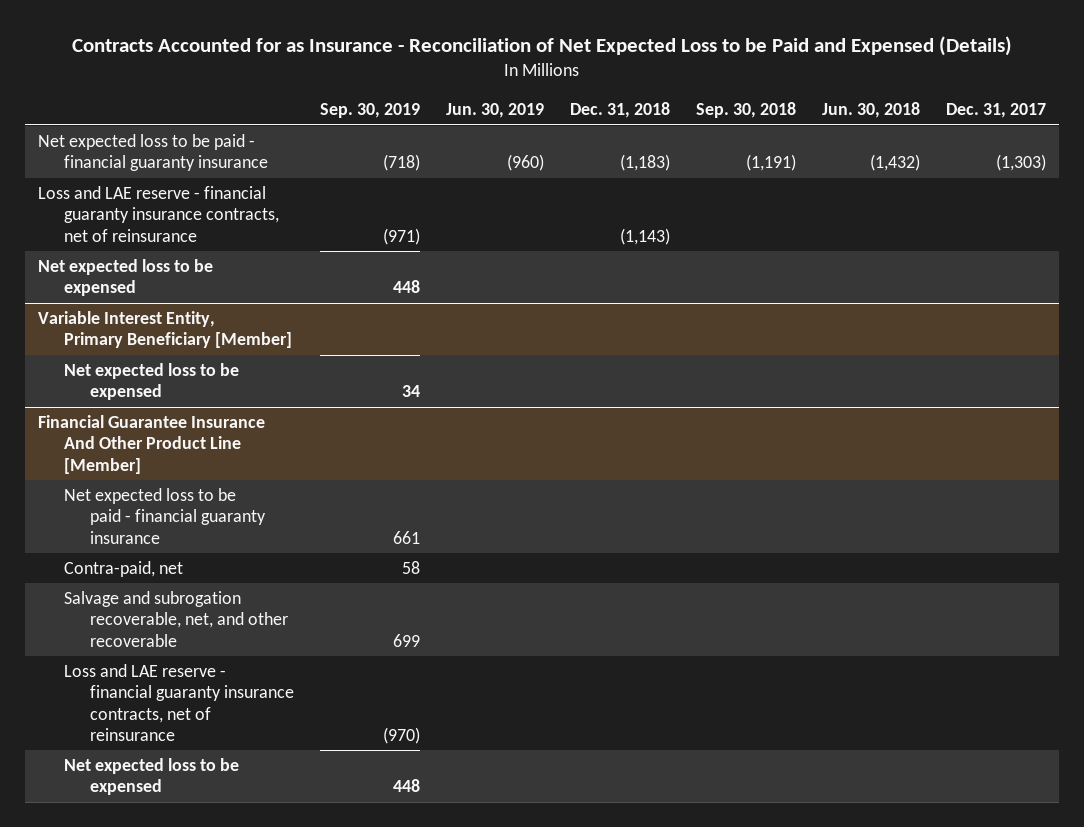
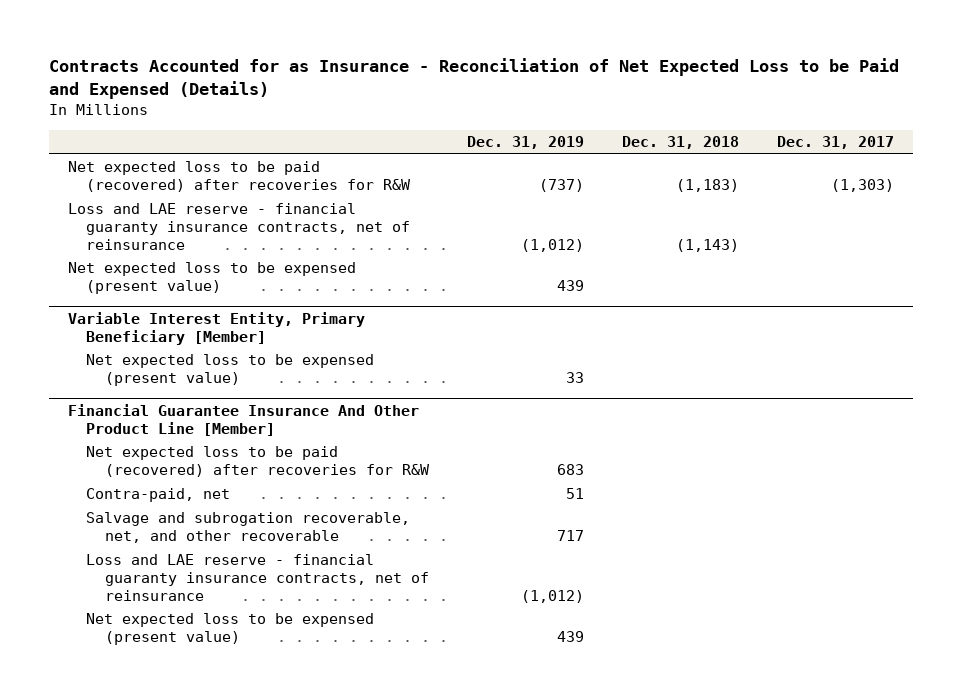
- | Sep. 30, 2019 | Jun. 30, 2019 | Dec. 31, 2018 | Sep. 30, 2018 | Jun. 30, 2018 | Dec. 31, 2017
+ | Dec. 31, 2019 | Dec. 31, 2018 | Dec. 31, 2017
- Net expected loss to be paid - financial guaranty insurance | (718) | (960) | (1,183) | (1,191) | (1,432) | (1,303)
+ Net expected loss to be paid (recovered) after recoveries for R&W | (737) | (1,183) | (1,303)
- Net expected loss to be expensed | 448 | | | | |
+ Net expected loss to be expensed (present value) | 439 | |
@ Variable Interest Entity, Primary Beneficiary [Member]
- Net expected loss to be expensed | 34 | | | | |
+ Net expected loss to be expensed (present value) | 33 | |
@ Financial Guarantee Insurance And Other Product Line [Member]
- Net expected loss to be paid - financial guaranty insurance | 661 | | | | |
+ Net expected loss to be paid (recovered) after recoveries for R&W | 683 | |
- Net expected loss to be expensed | 448 | | | | |
+ Net expected loss to be expensed (present value) | 439 | |

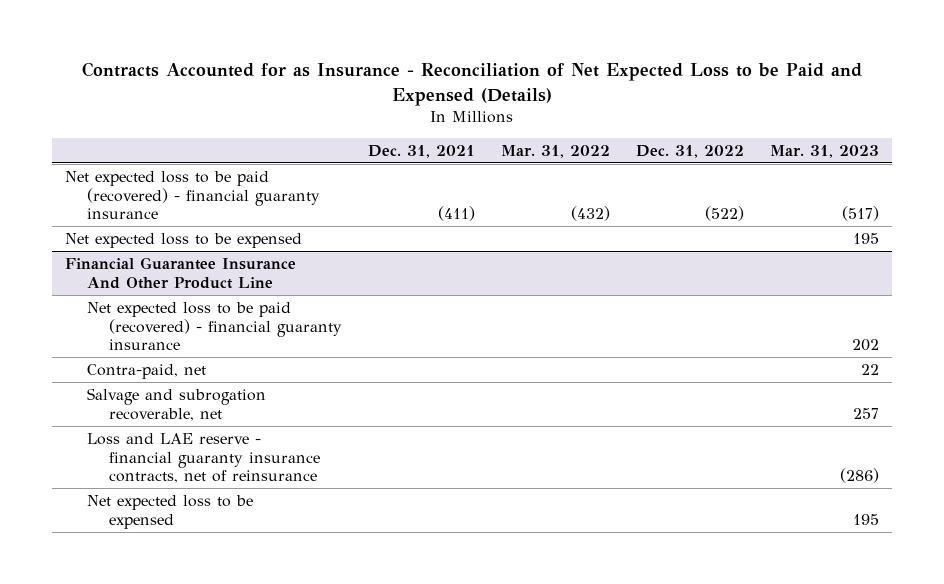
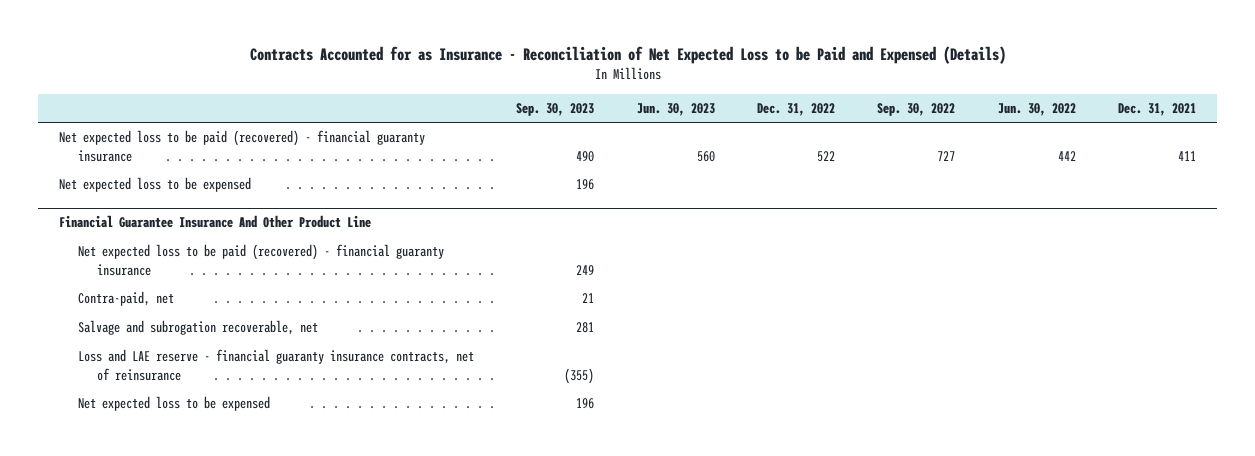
- | Dec. 31, 2021 | Mar. 31, 2022 | Dec. 31, 2022 | Mar. 31, 2023
+ | Sep. 30, 2023 | Jun. 30, 2023 | Dec. 31, 2022 | Sep. 30, 2022 | Jun. 30, 2022 | Dec. 31, 2021
- Net expected loss to be paid (recovered) - financial guaranty insurance | (411) | (432) | (522) | (517)
+ Net expected loss to be paid (recovered) - financial guaranty insurance | 490 | 560 | 522 | 727 | 442 | 411

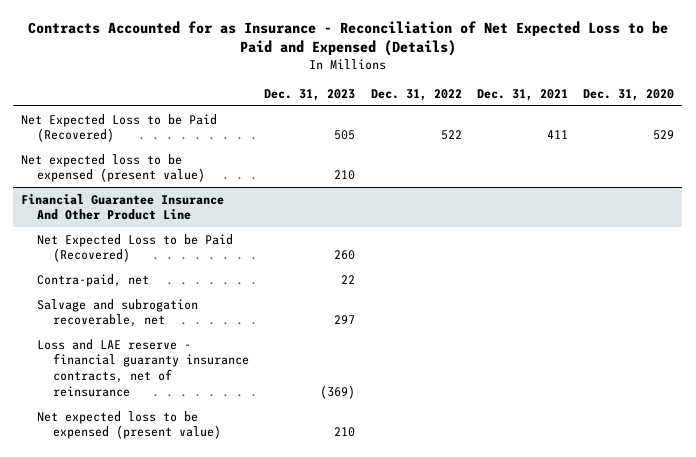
- | Sep. 30, 2023 | Jun. 30, 2023 | Dec. 31, 2022 | Sep. 30, 2022 | Jun. 30, 2022 | Dec. 31, 2021
+ | Dec. 31, 2023 | Dec. 31, 2022 | Dec. 31, 2021 | Dec. 31, 2020
- Net expected loss to be paid (recovered) - financial guaranty insurance | 490 | 560 | 522 | 727 | 442 | 411
- Net expected loss to be expensed | 196 | | | | |
+ Net Expected Loss to be Paid (Recovered) | 505 | 522 | 411 | 529
+ Net expected loss to be expensed (present value) | 210 | | |
@ Financial Guarantee Insurance And Other Product Line
- Net expected loss to be paid (recovered) - financial guaranty insurance | 249 | | | | |
+ Net Expected Loss to be Paid (Recovered) | 260 | | |
- Net expected loss to be expensed | 196 | | | | |
+ Net expected loss to be expensed (present value) | 210 | | |

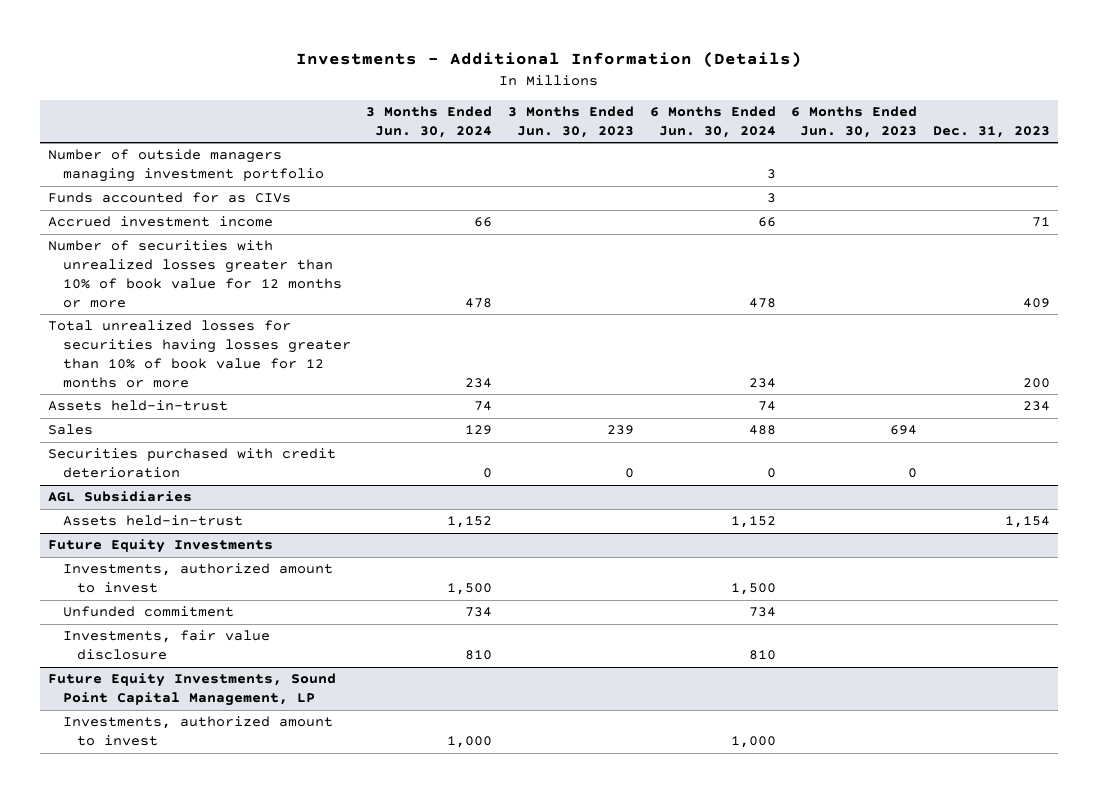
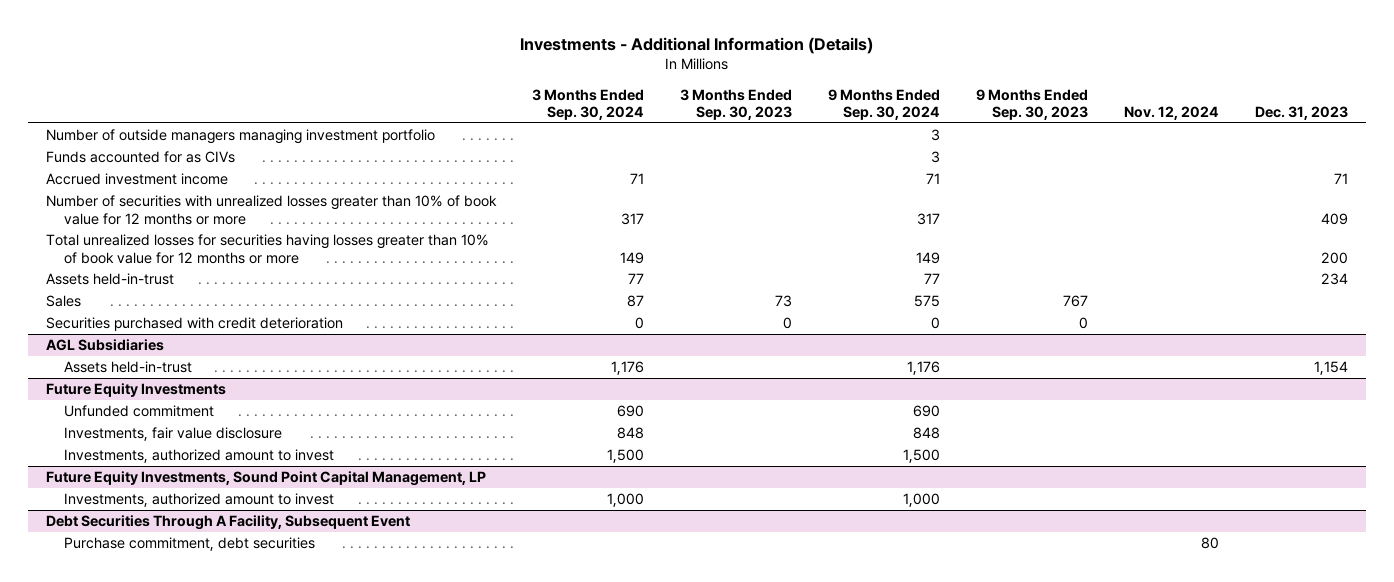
- | 3 Months Ended Jun. 30, 2024 | 3 Months Ended Jun. 30, 2023 | 6 Months Ended Jun. 30, 2024 | 6 Months Ended Jun. 30, 2023 | Dec. 31, 2023
+ | 3 Months Ended Sep. 30, 2024 | 3 Months Ended Sep. 30, 2023 | 9 Months Ended Sep. 30, 2024 | 9 Months Ended Sep. 30, 2023 | Nov. 12, 2024 | Dec. 31, 2023
@ Future Equity Investments
moved down: Investments, authorized amount to invest | 1,500 | | 1,500 | | |
+ Debt Securities Through A Facility, Subsequent Event
+ Purchase commitment, debt securities | | | | | 80 |

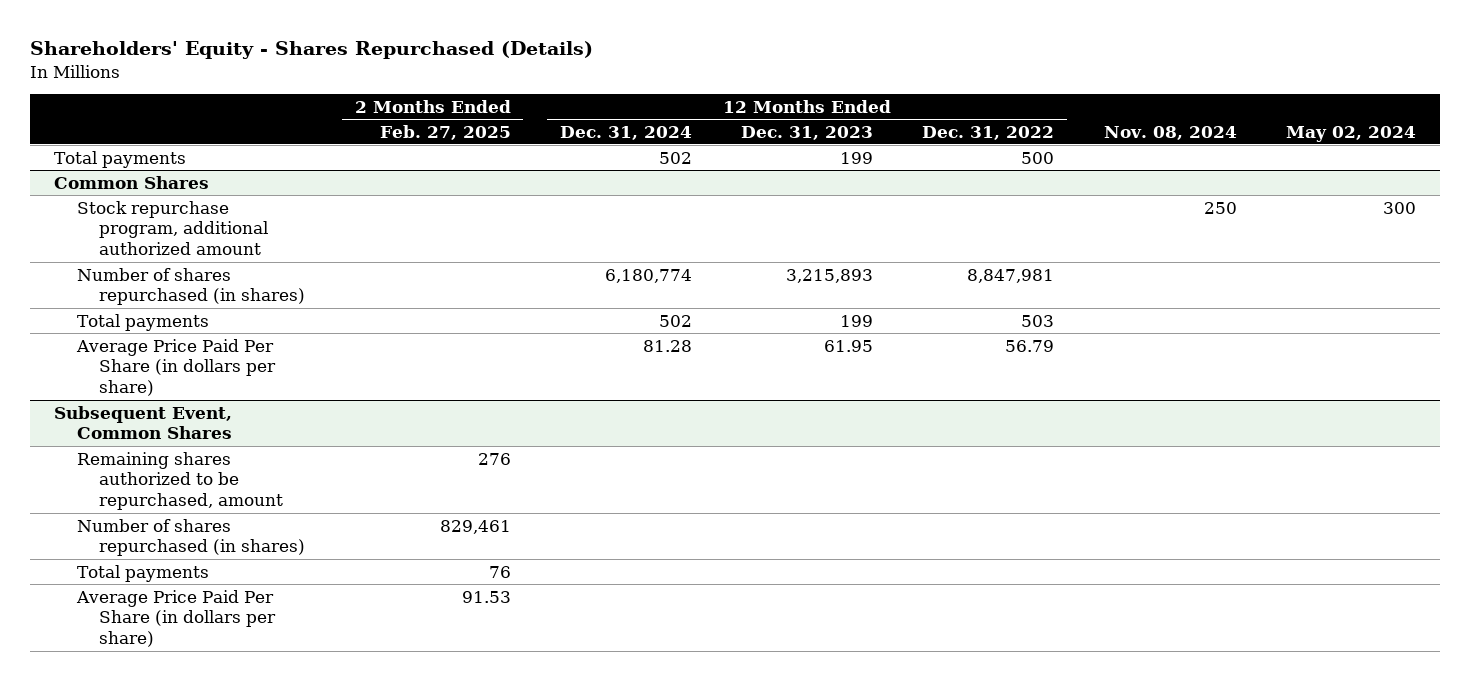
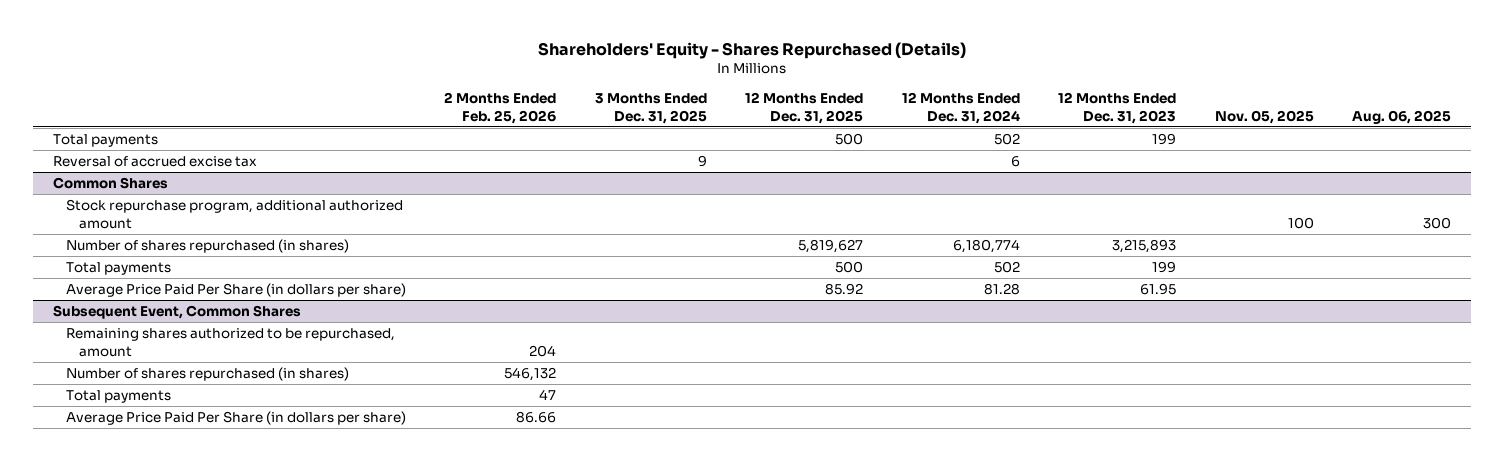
- | 2 Months Ended Feb. 27, 2025 | 12 Months Ended Dec. 31, 2024 | 12 Months Ended Dec. 31, 2023 | 12 Months Ended Dec. 31, 2022 | Nov. 08, 2024 | May 02, 2024
+ | 2 Months Ended Feb. 25, 2026 | 3 Months Ended Dec. 31, 2025 | 12 Months Ended Dec. 31, 2025 | 12 Months Ended Dec. 31, 2024 | 12 Months Ended Dec. 31, 2023 | Nov. 05, 2025 | Aug. 06, 2025
+ Reversal of accrued excise tax | | 9 | | 6 | | |

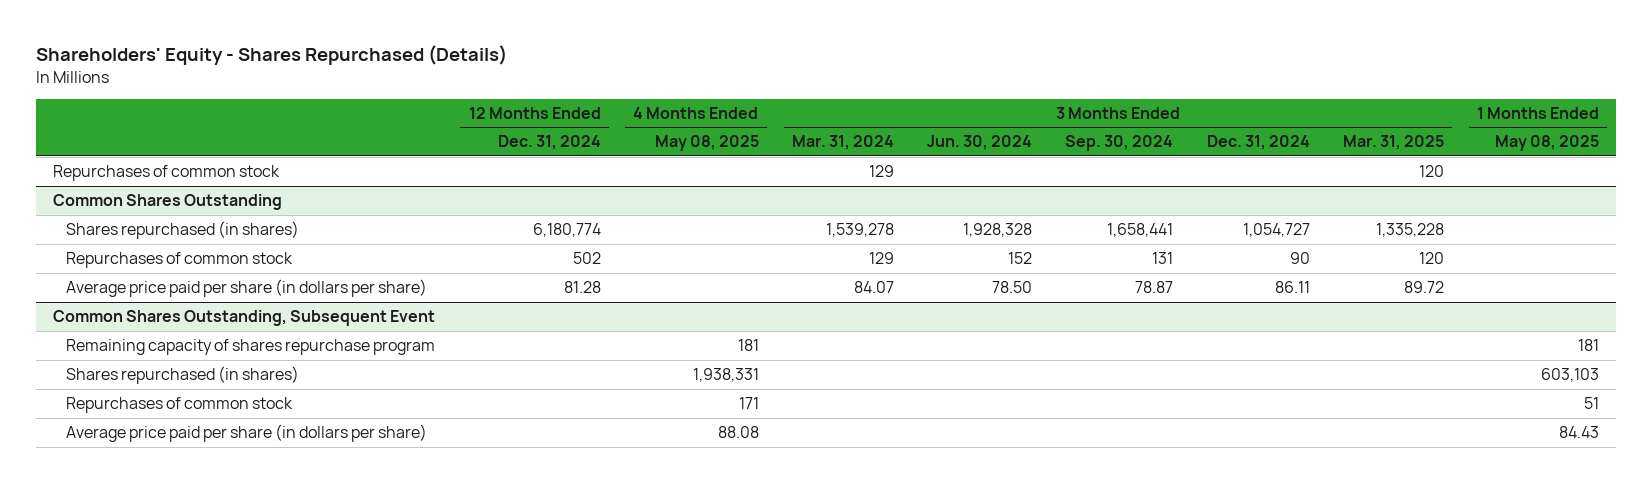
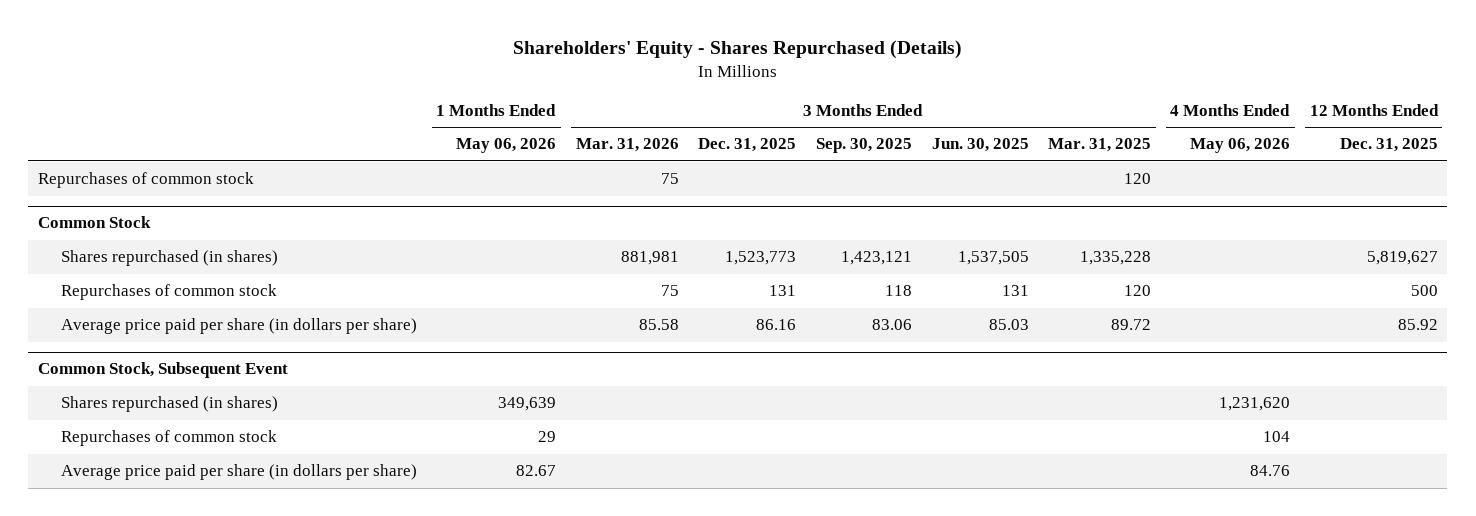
- | 12 Months Ended Dec. 31, 2024 | 4 Months Ended May 08, 2025 | 3 Months Ended Mar. 31, 2024 | 3 Months Ended Jun. 30, 2024 | 3 Months Ended Sep. 30, 2024 | 3 Months Ended Dec. 31, 2024 | 3 Months Ended Mar. 31, 2025 | 1 Months Ended May 08, 2025
+ | 1 Months Ended May 06, 2026 | 3 Months Ended Mar. 31, 2026 | 3 Months Ended Dec. 31, 2025 | 3 Months Ended Sep. 30, 2025 | 3 Months Ended Jun. 30, 2025 | 3 Months Ended Mar. 31, 2025 | 4 Months Ended May 06, 2026 | 12 Months Ended Dec. 31, 2025
- Common Shares Outstanding
+ Common Stock
- Common Shares Outstanding, Subsequent Event
- Remaining capacity of shares repurchase program | | 181 | | | | | | 181
+ Common Stock, Subsequent Event

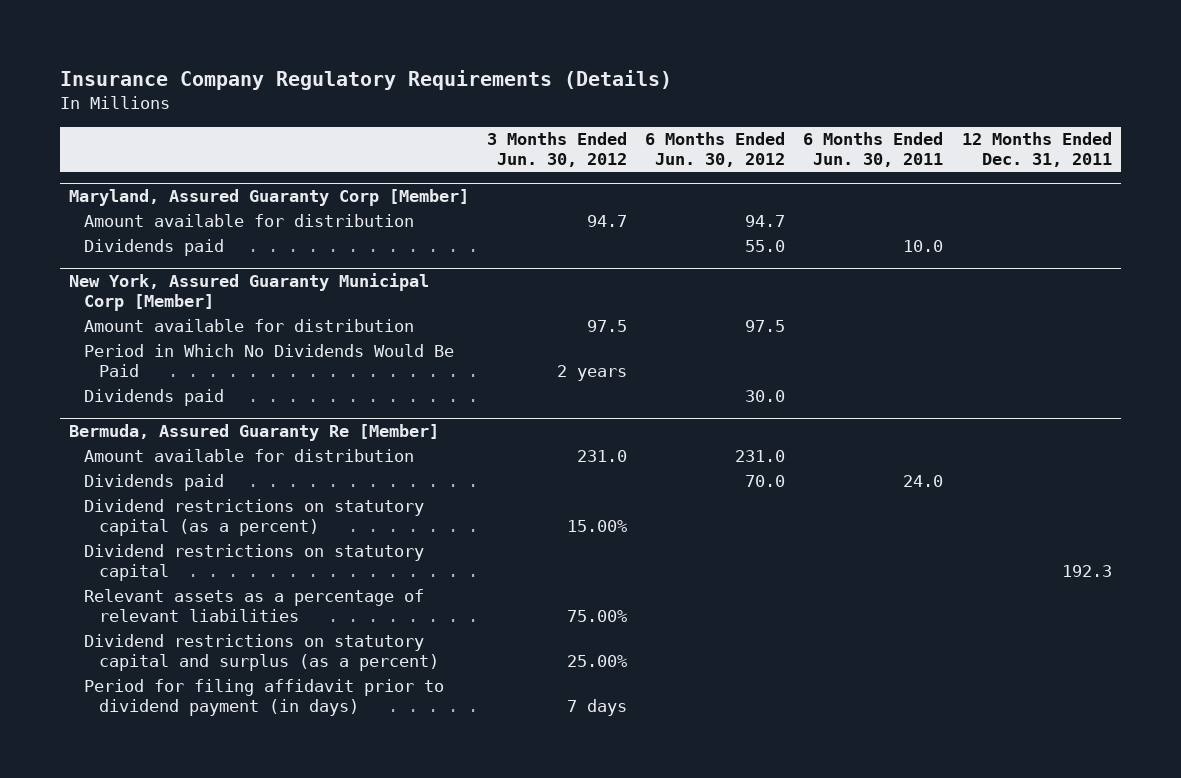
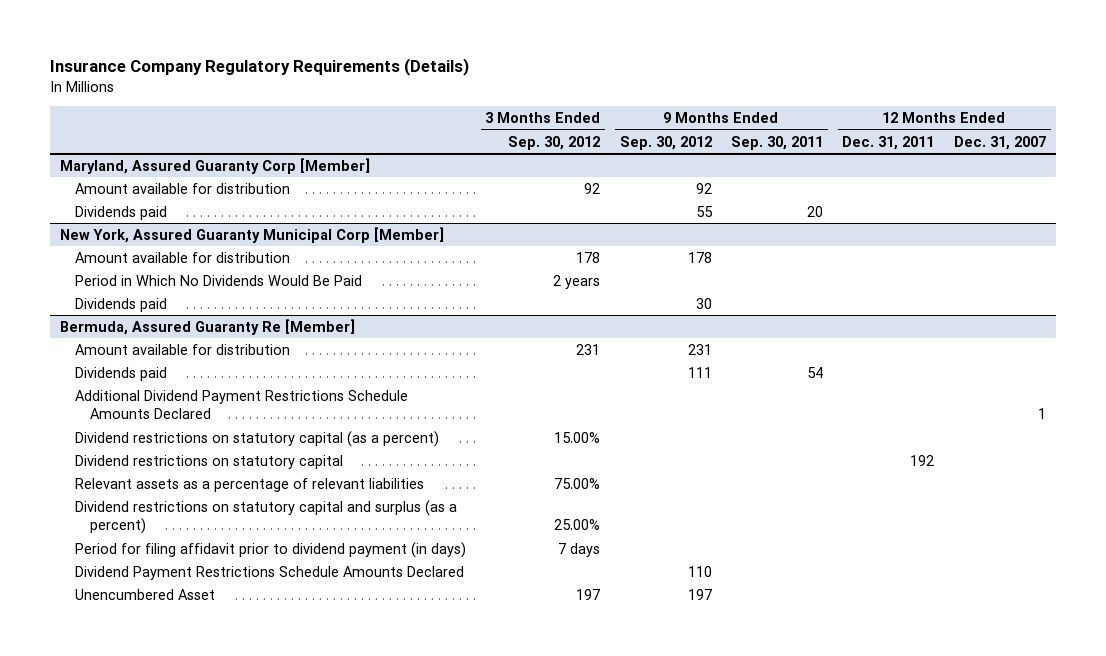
- | 3 Months Ended Jun. 30, 2012 | 6 Months Ended Jun. 30, 2012 | 6 Months Ended Jun. 30, 2011 | 12 Months Ended Dec. 31, 2011
+ | 3 Months Ended Sep. 30, 2012 | 9 Months Ended Sep. 30, 2012 | 9 Months Ended Sep. 30, 2011 | 12 Months Ended Dec. 31, 2011 | 12 Months Ended Dec. 31, 2007
@ Bermuda, Assured Guaranty Re [Member]
+ Additional Dividend Payment Restrictions Schedule Amounts Declared | | | | | 1
- Dividend restrictions on statutory capital | | | | 192.3
+ Dividend restrictions on statutory capital | | | | 192 |
+ Dividend Payment Restrictions Schedule Amounts Declared | | 110 | | |
+ Unencumbered Asset | 197 | 197 | | |

